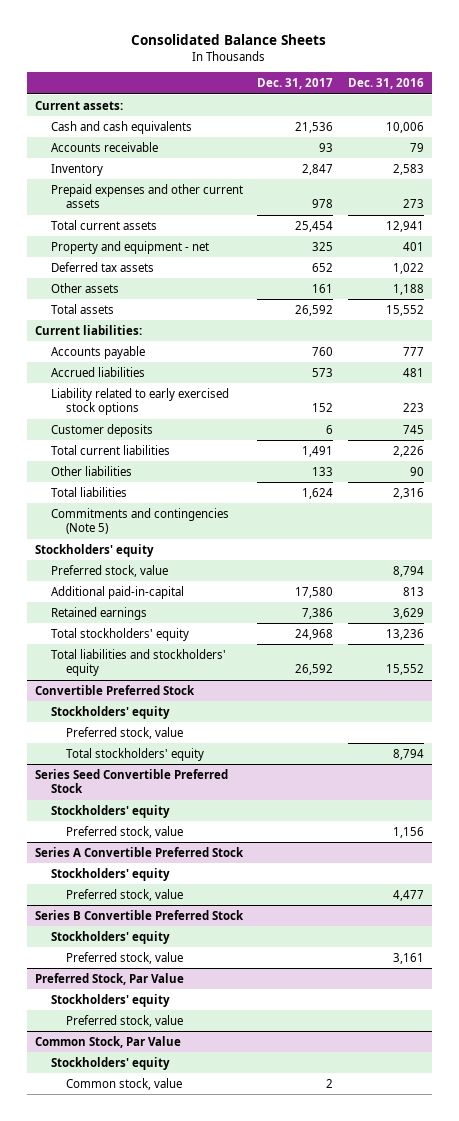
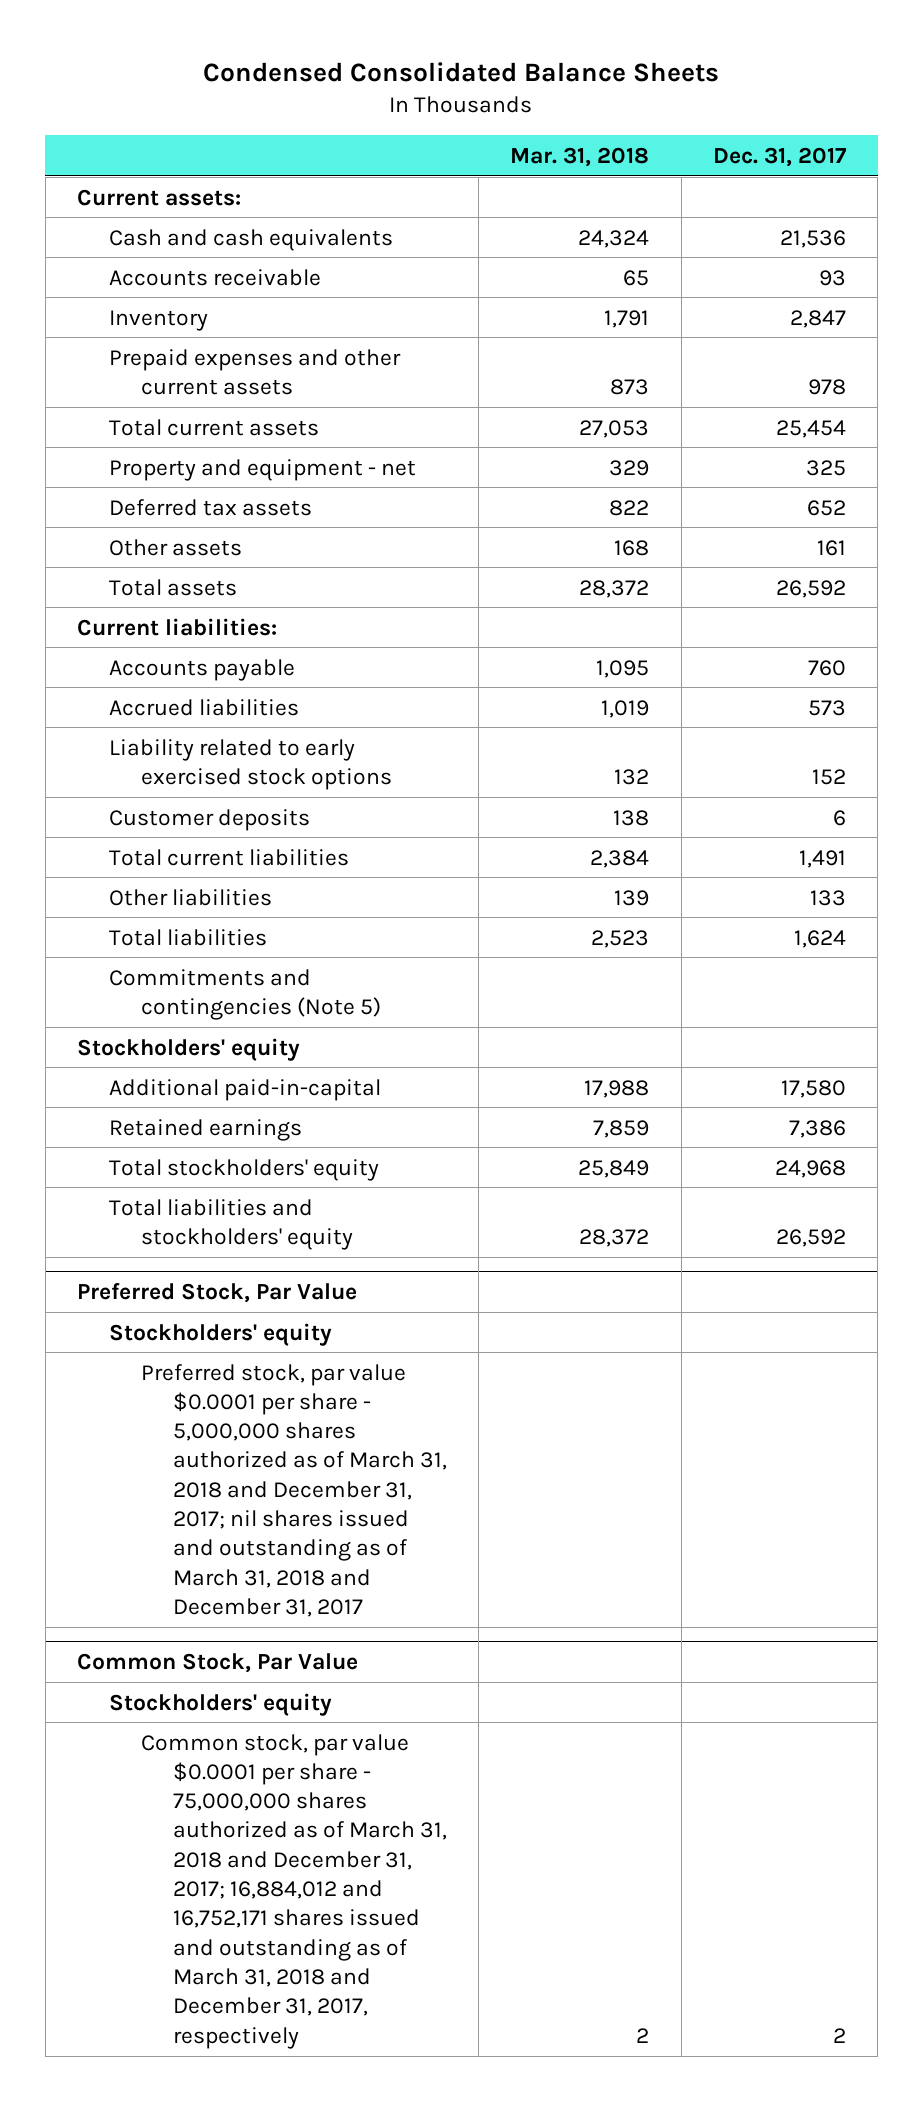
- Consolidated Balance Sheets
+ Condensed Consolidated Balance Sheets
- | Dec. 31, 2017 | Dec. 31, 2016
+ | Mar. 31, 2018 | Dec. 31, 2017
- Preferred stock, value | | 8,794
- Convertible Preferred Stock
- Stockholders' equity
- Preferred stock, value
- Total stockholders' equity | | 8,794
- Series Seed Convertible Preferred Stock
- Stockholders' equity
- Preferred stock, value | | 1,156
- Series A Convertible Preferred Stock
- Stockholders' equity
- Preferred stock, value | | 4,477
- Series B Convertible Preferred Stock
- Stockholders' equity
- Preferred stock, value | | 3,161
@ Preferred Stock, Par Value
- Preferred stock, value
+ Preferred stock, par value $0.0001 per share - 5,000,000 shares authorized as of March 31, 2018 and December 31, 2017; nil shares issued and outstanding as of March 31, 2018 and December 31, 2017
@ Common Stock, Par Value
- Common stock, value | 2 |
+ Common stock, par value $0.0001 per share - 75,000,000 shares authorized as of March 31, 2018 and December 31, 2017; 16,884,012 and 16,752,171 shares issued and outstanding as of March 31, 2018 and December 31, 2017, respectively | 2 | 2

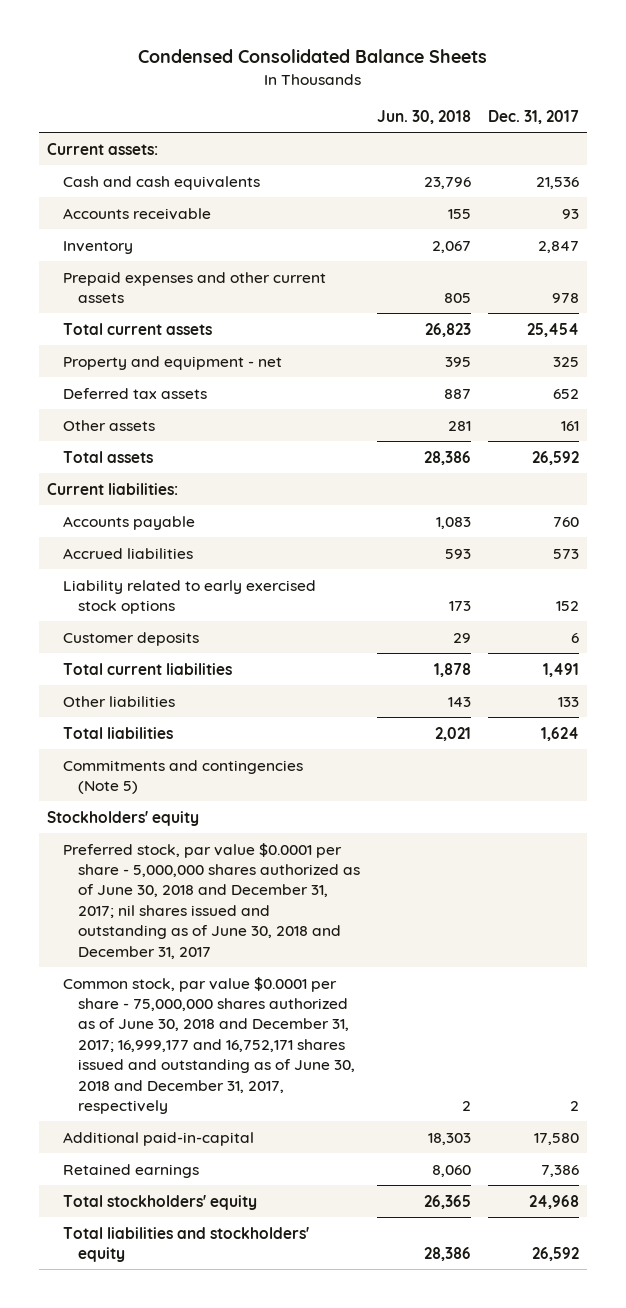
- | Mar. 31, 2018 | Dec. 31, 2017
+ | Jun. 30, 2018 | Dec. 31, 2017
+ Preferred stock, par value $0.0001 per share - 5,000,000 shares authorized as of June 30, 2018 and December 31, 2017; nil shares issued and outstanding as of June 30, 2018 and December 31, 2017
+ Common stock, par value $0.0001 per share - 75,000,000 shares authorized as of June 30, 2018 and December 31, 2017; 16,999,177 and 16,752,171 shares issued and outstanding as of June 30, 2018 and December 31, 2017, respectively | 2 | 2
- Preferred Stock, Par Value
- Stockholders' equity
- Preferred stock, par value $0.0001 per share - 5,000,000 shares authorized as of March 31, 2018 and December 31, 2017; nil shares issued and outstanding as of March 31, 2018 and December 31, 2017
- Common Stock, Par Value
- Stockholders' equity
- Common stock, par value $0.0001 per share - 75,000,000 shares authorized as of March 31, 2018 and December 31, 2017; 16,884,012 and 16,752,171 shares issued and outstanding as of March 31, 2018 and December 31, 2017, respectively | 2 | 2

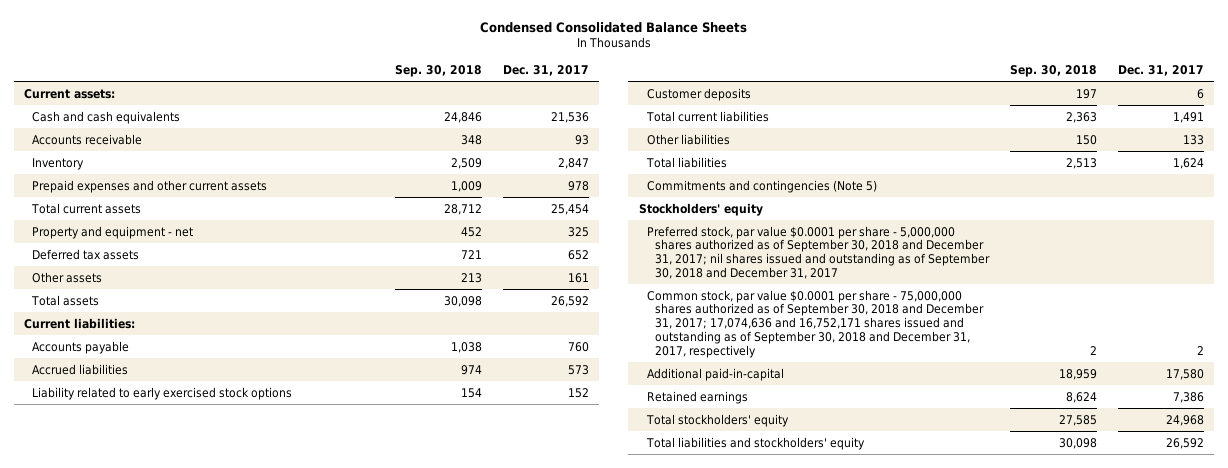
- | Jun. 30, 2018 | Dec. 31, 2017
+ | Sep. 30, 2018 | Dec. 31, 2017
- Preferred stock, par value $0.0001 per share - 5,000,000 shares authorized as of June 30, 2018 and December 31, 2017; nil shares issued and outstanding as of June 30, 2018 and December 31, 2017
- Common stock, par value $0.0001 per share - 75,000,000 shares authorized as of June 30, 2018 and December 31, 2017; 16,999,177 and 16,752,171 shares issued and outstanding as of June 30, 2018 and December 31, 2017, respectively | 2 | 2
+ Preferred stock, par value $0.0001 per share - 5,000,000 shares authorized as of September 30, 2018 and December 31, 2017; nil shares issued and outstanding as of September 30, 2018 and December 31, 2017
+ Common stock, par value $0.0001 per share - 75,000,000 shares authorized as of September 30, 2018 and December 31, 2017; 17,074,636 and 16,752,171 shares issued and outstanding as of September 30, 2018 and December 31, 2017, respectively | 2 | 2

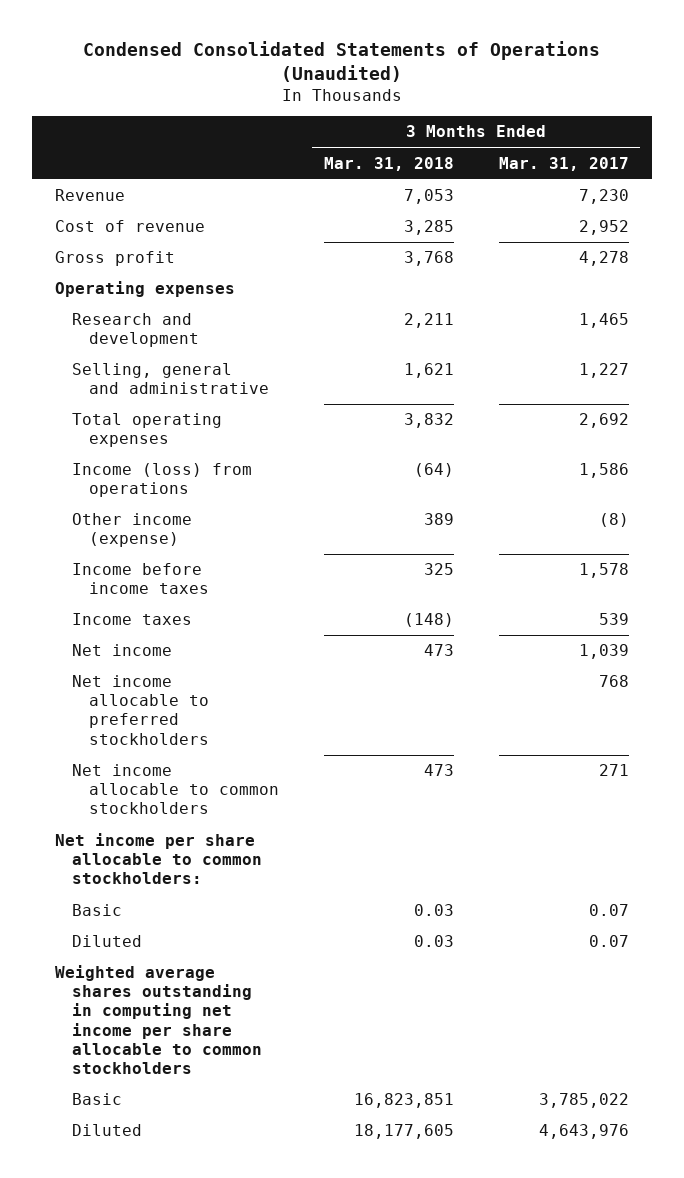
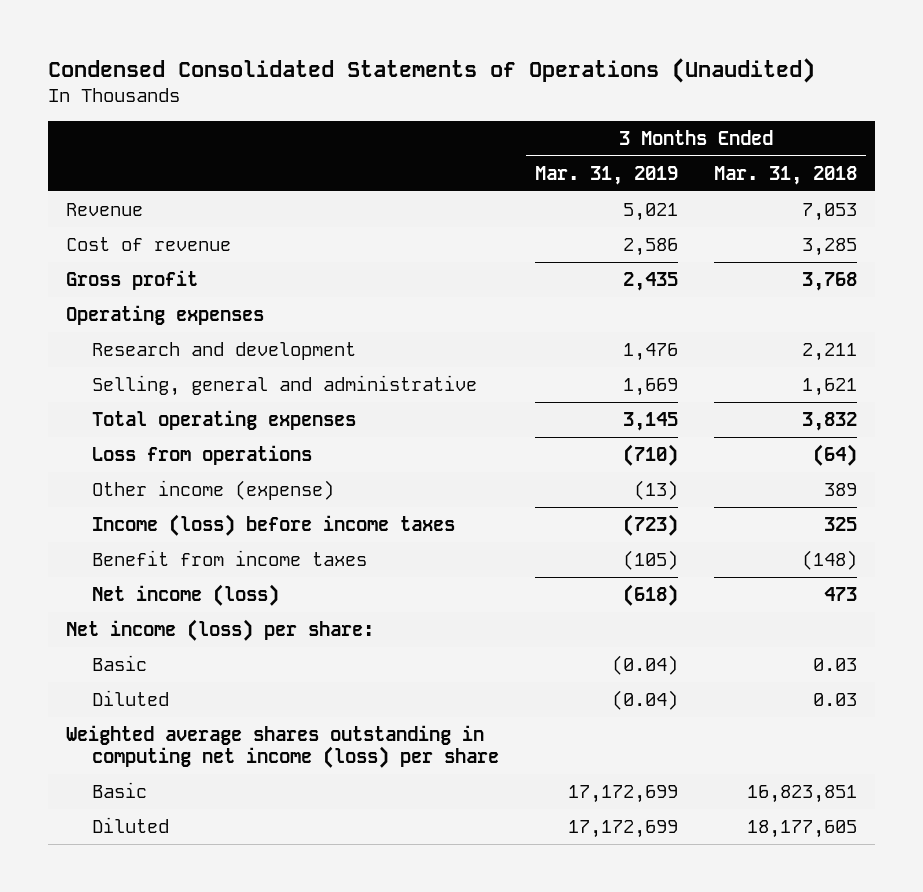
- | 3 Months Ended Mar. 31, 2018 | 3 Months Ended Mar. 31, 2017
+ | 3 Months Ended Mar. 31, 2019 | 3 Months Ended Mar. 31, 2018
- Income (loss) from operations | (64) | 1,586
+ Loss from operations | (710) | (64)
- Income before income taxes | 325 | 1,578
- Income taxes | (148) | 539
- Net income | 473 | 1,039
- Net income allocable to preferred stockholders | | 768
- Net income allocable to common stockholders | 473 | 271
- Net income per share allocable to common stockholders:
+ Income (loss) before income taxes | (723) | 325
+ Benefit from income taxes | (105) | (148)
+ Net income (loss) | (618) | 473
+ Net income (loss) per share:
- Weighted average shares outstanding in computing net income per share allocable to common stockholders
+ Weighted average shares outstanding in computing net income (loss) per share

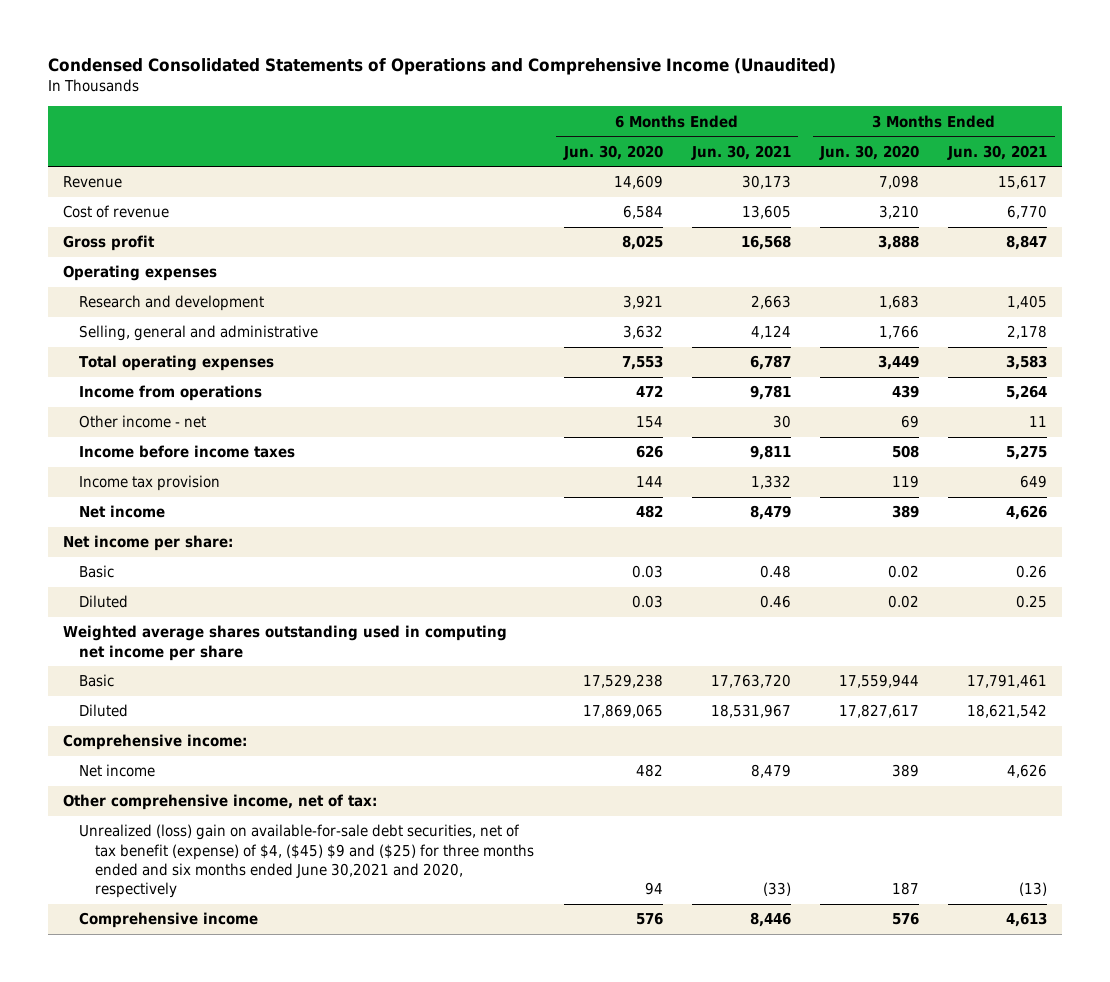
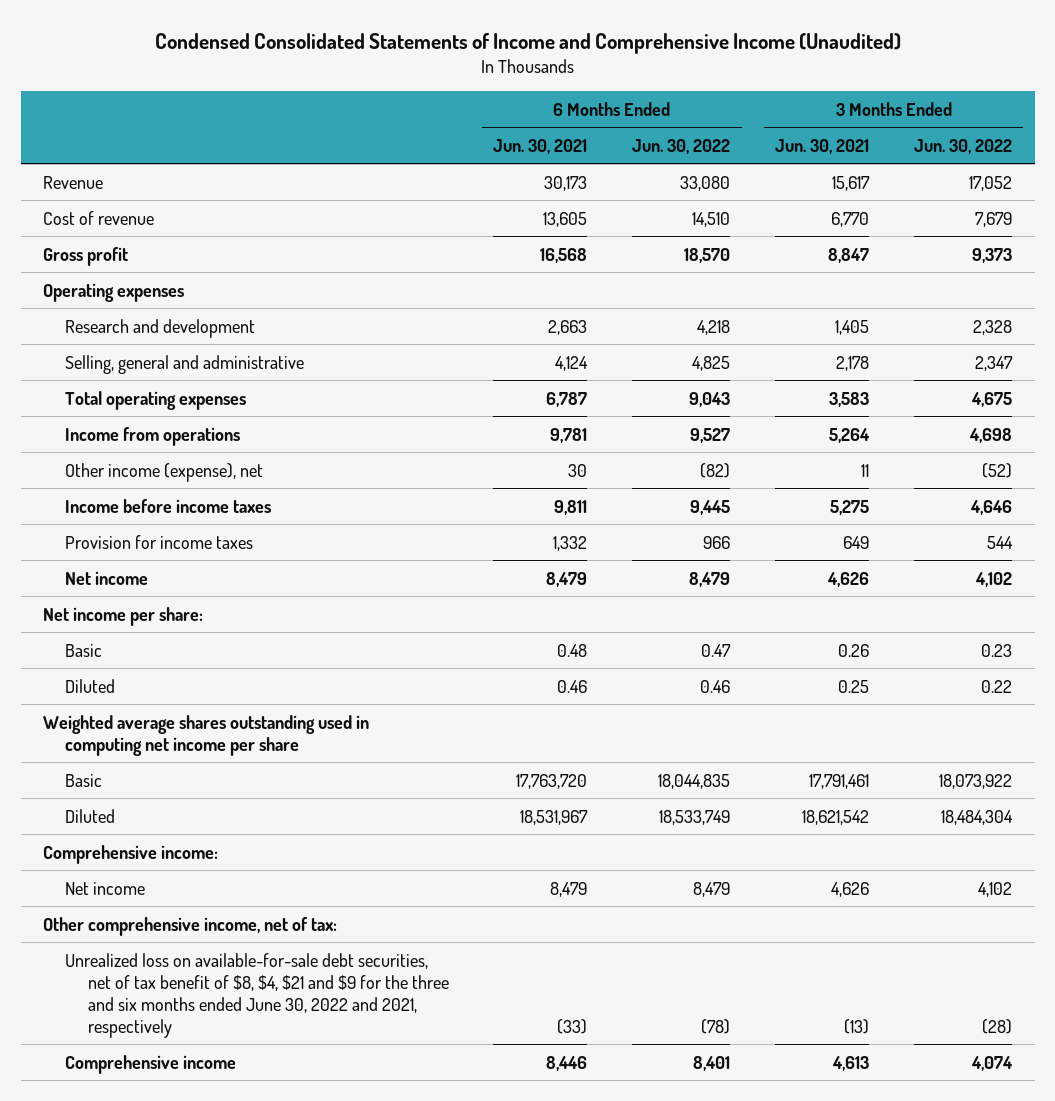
- Condensed Consolidated Statements of Operations and Comprehensive Income (Unaudited)
+ Condensed Consolidated Statements of Income and Comprehensive Income (Unaudited)
- | 6 Months Ended Jun. 30, 2020 | 6 Months Ended Jun. 30, 2021 | 3 Months Ended Jun. 30, 2020 | 3 Months Ended Jun. 30, 2021
+ | 6 Months Ended Jun. 30, 2021 | 6 Months Ended Jun. 30, 2022 | 3 Months Ended Jun. 30, 2021 | 3 Months Ended Jun. 30, 2022
- Other income - net | 154 | 30 | 69 | 11
+ Other income (expense), net | 30 | (82) | 11 | (52)
- Income tax provision | 144 | 1,332 | 119 | 649
+ Provision for income taxes | 1,332 | 966 | 649 | 544
- Unrealized (loss) gain on available-for-sale debt securities, net of tax benefit (expense) of $4, ($45) $9 and ($25) for three months ended and six months ended June 30,2021 and 2020, respectively | 94 | (33) | 187 | (13)
+ Unrealized loss on available-for-sale debt securities, net of tax benefit of $8, $4, $21 and $9 for the three and six months ended June 30, 2022 and 2021, respectively | (33) | (78) | (13) | (28)

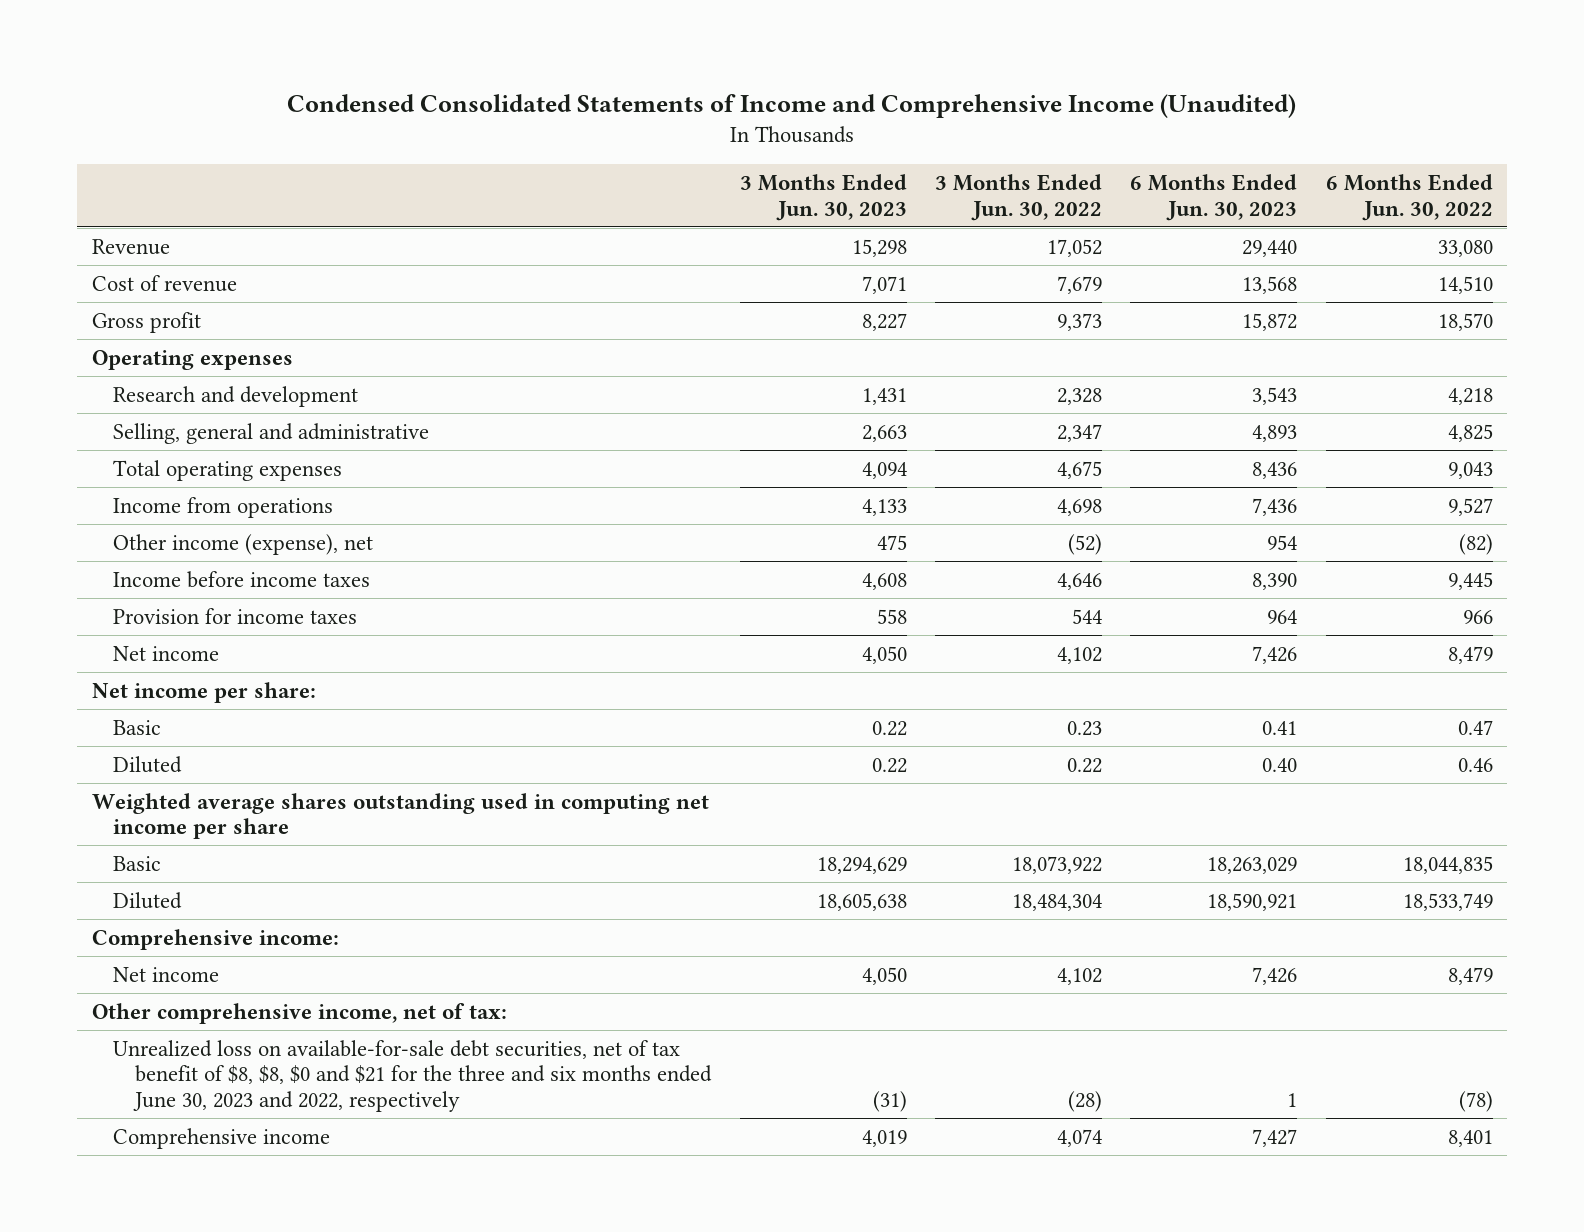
- | 6 Months Ended Jun. 30, 2021 | 6 Months Ended Jun. 30, 2022 | 3 Months Ended Jun. 30, 2021 | 3 Months Ended Jun. 30, 2022
+ | 3 Months Ended Jun. 30, 2023 | 3 Months Ended Jun. 30, 2022 | 6 Months Ended Jun. 30, 2023 | 6 Months Ended Jun. 30, 2022
- Unrealized loss on available-for-sale debt securities, net of tax benefit of $8, $4, $21 and $9 for the three and six months ended June 30, 2022 and 2021, respectively | (33) | (78) | (13) | (28)
+ Unrealized loss on available-for-sale debt securities, net of tax benefit of $8, $8, $0 and $21 for the three and six months ended June 30, 2023 and 2022, respectively | (31) | (28) | 1 | (78)

